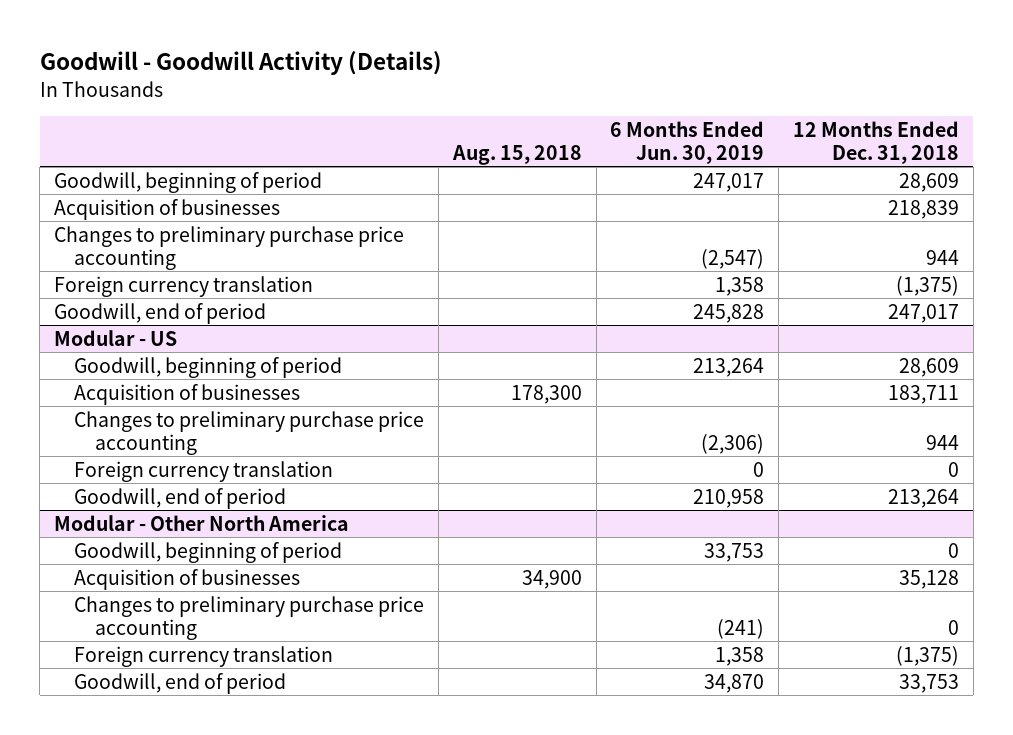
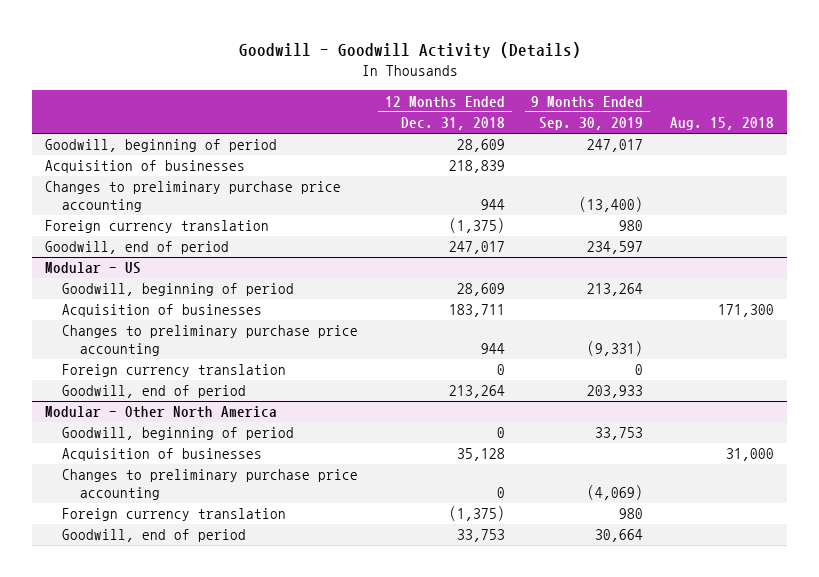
- | Aug. 15, 2018 | 6 Months Ended Jun. 30, 2019 | 12 Months Ended Dec. 31, 2018
+ | 12 Months Ended Dec. 31, 2018 | 9 Months Ended Sep. 30, 2019 | Aug. 15, 2018
@ Modular - US
- Acquisition of businesses | 178,300 | | 183,711
+ Acquisition of businesses | 183,711 | | 171,300
@ Modular - Other North America
- Acquisition of businesses | 34,900 | | 35,128
+ Acquisition of businesses | 35,128 | | 31,000

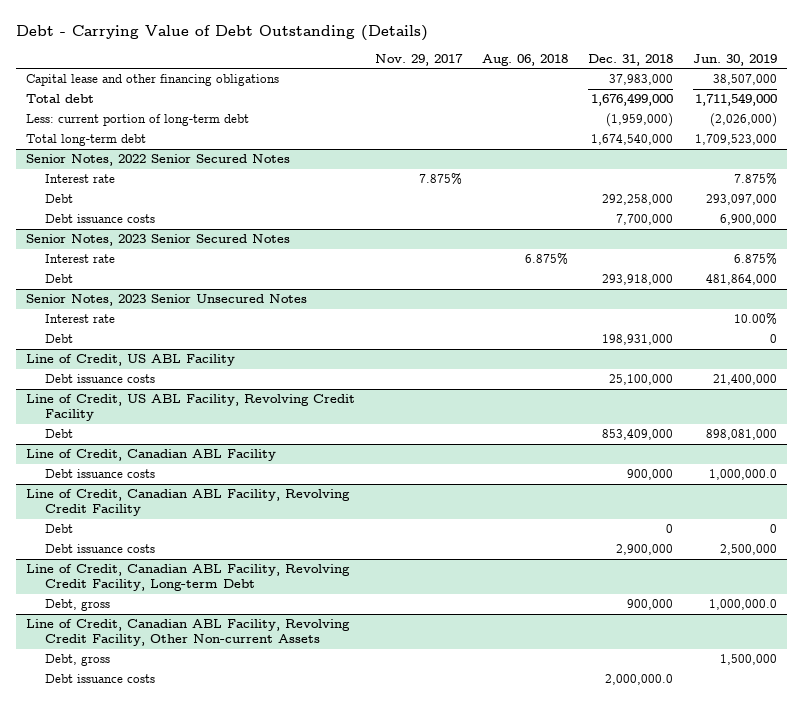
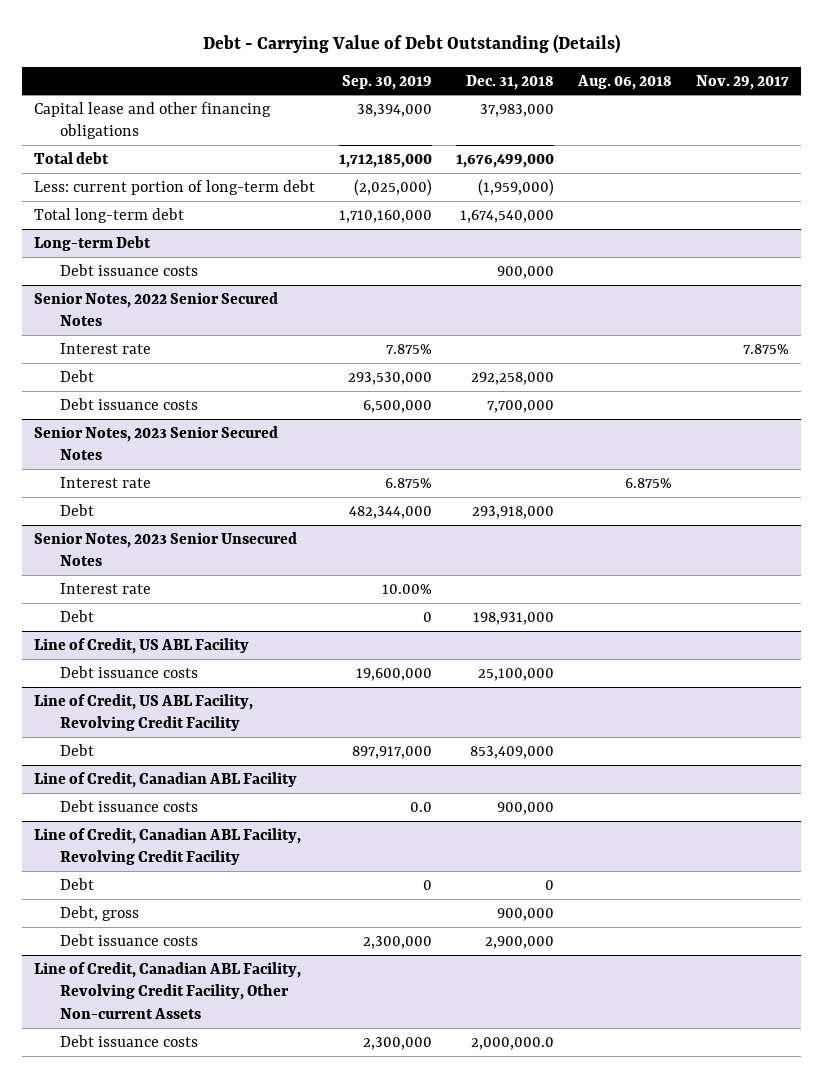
- | Nov. 29, 2017 | Aug. 06, 2018 | Dec. 31, 2018 | Jun. 30, 2019
+ | Sep. 30, 2019 | Dec. 31, 2018 | Aug. 06, 2018 | Nov. 29, 2017
+ Long-term Debt
+ Debt issuance costs | | 900,000 | |
- Line of Credit, Canadian ABL Facility, Revolving Credit Facility, Long-term Debt
@ Line of Credit, Canadian ABL Facility, Revolving Credit Facility
moved down: Debt issuance costs | 2,300,000 | 2,900,000 | |
@ Line of Credit, Canadian ABL Facility, Revolving Credit Facility, Other Non-current Assets
- Debt, gross | | | | 1,500,000

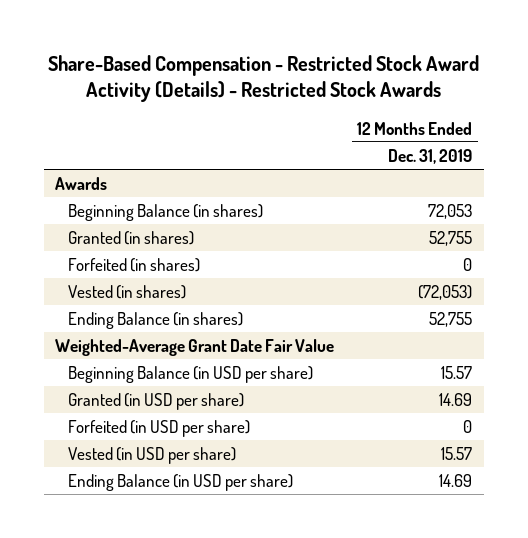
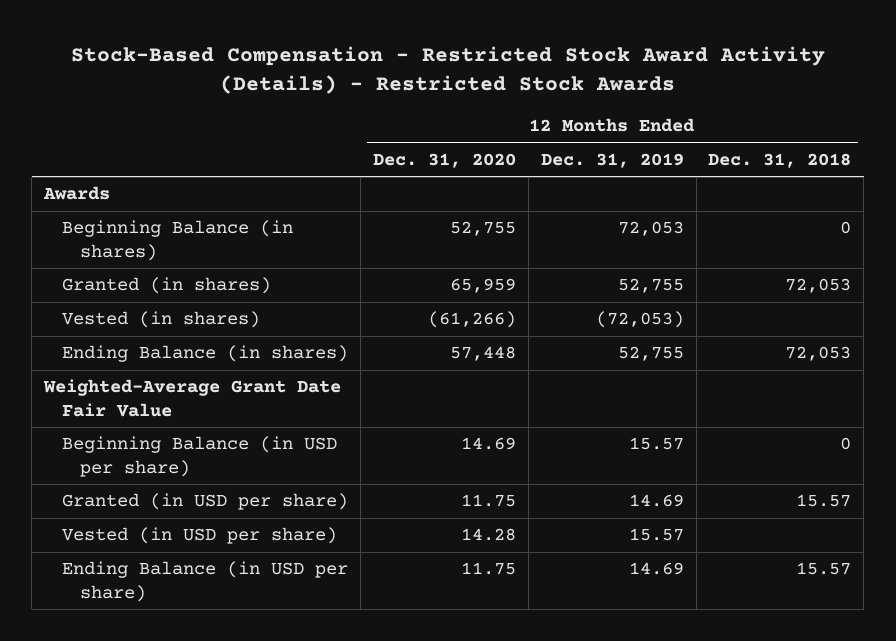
- Share-Based Compensation - Restricted Stock Award Activity (Details) - Restricted Stock Awards
+ Stock-Based Compensation - Restricted Stock Award Activity (Details) - Restricted Stock Awards
- | 12 Months Ended Dec. 31, 2019
+ | 12 Months Ended Dec. 31, 2020 | 12 Months Ended Dec. 31, 2019 | 12 Months Ended Dec. 31, 2018
- Forfeited (in shares) | 0
- Forfeited (in USD per share) | 0

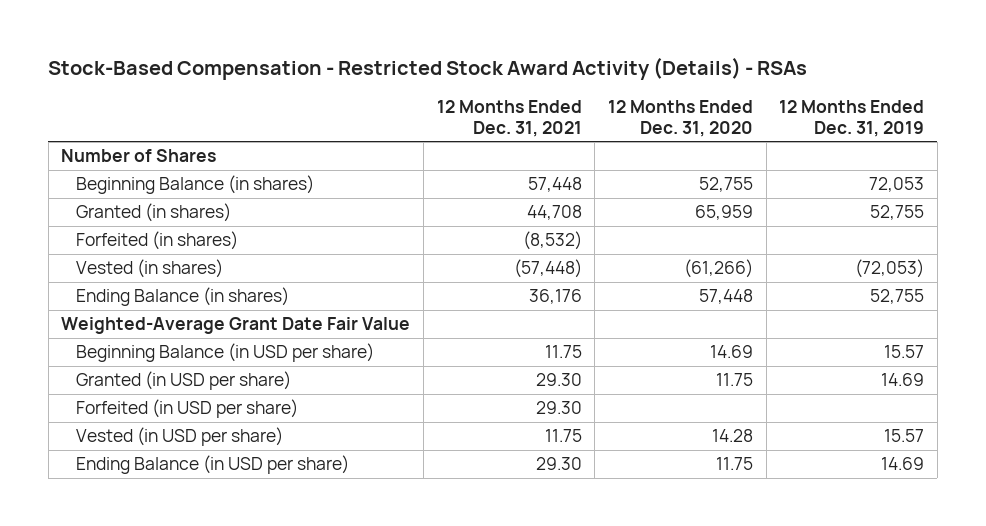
- Stock-Based Compensation - Restricted Stock Award Activity (Details) - Restricted Stock Awards
+ Stock-Based Compensation - Restricted Stock Award Activity (Details) - RSAs
- | 12 Months Ended Dec. 31, 2020 | 12 Months Ended Dec. 31, 2019 | 12 Months Ended Dec. 31, 2018
+ | 12 Months Ended Dec. 31, 2021 | 12 Months Ended Dec. 31, 2020 | 12 Months Ended Dec. 31, 2019
- Awards
+ Number of Shares
+ Forfeited (in shares) | (8,532) | |
+ Forfeited (in USD per share) | 29.30 | |

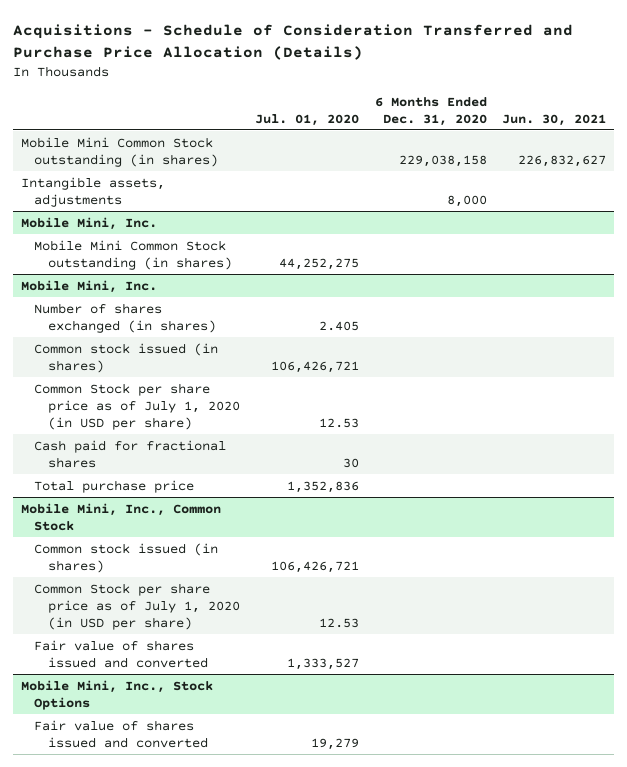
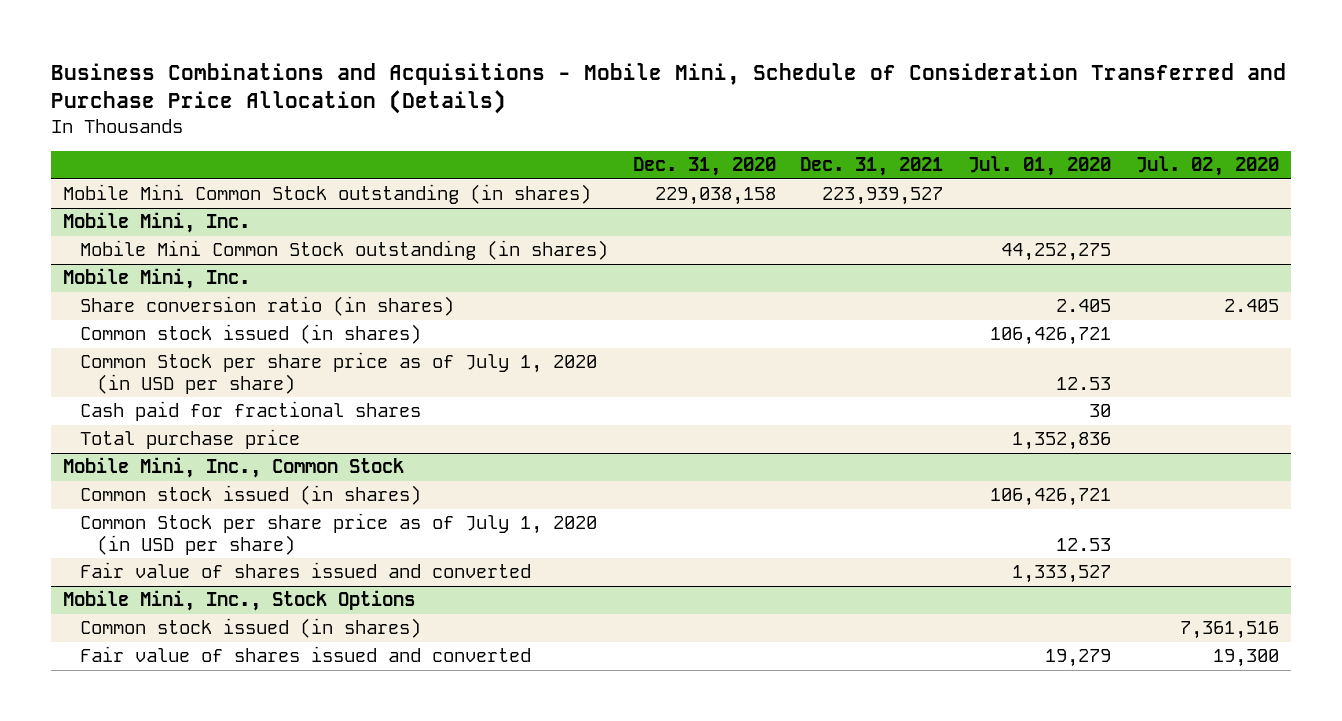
- Acquisitions - Schedule of Consideration Transferred and Purchase Price Allocation (Details)
+ Business Combinations and Acquisitions - Mobile Mini, Schedule of Consideration Transferred and Purchase Price Allocation (Details)
- | Jul. 01, 2020 | 6 Months Ended Dec. 31, 2020 | Jun. 30, 2021
+ | Dec. 31, 2020 | Dec. 31, 2021 | Jul. 01, 2020 | Jul. 02, 2020
- Intangible assets, adjustments | | 8,000 |
@ Mobile Mini, Inc.
- Number of shares exchanged (in shares) | 2.405 | |
+ Share conversion ratio (in shares) | | | 2.405 | 2.405
@ Mobile Mini, Inc., Stock Options
+ Common stock issued (in shares) | | | | 7,361,516

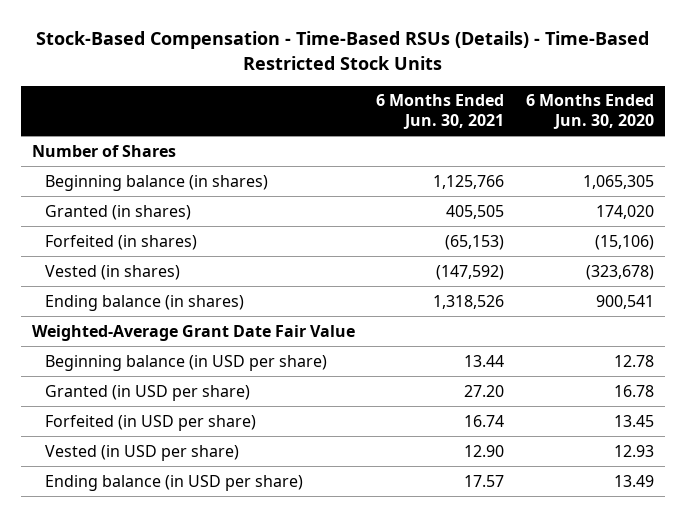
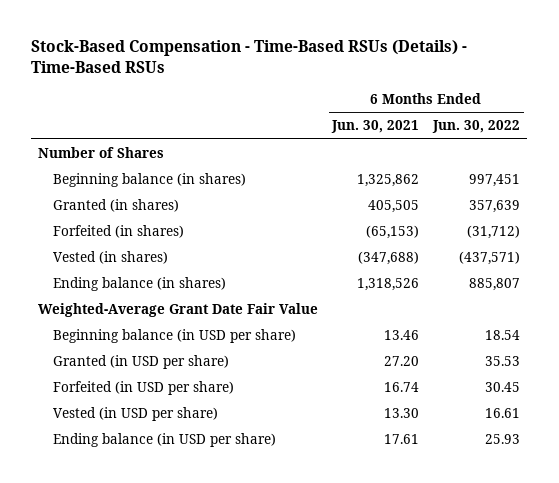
- Stock-Based Compensation - Time-Based RSUs (Details) - Time-Based Restricted Stock Units
+ Stock-Based Compensation - Time-Based RSUs (Details) - Time-Based RSUs
- | 6 Months Ended Jun. 30, 2021 | 6 Months Ended Jun. 30, 2020
+ | 6 Months Ended Jun. 30, 2021 | 6 Months Ended Jun. 30, 2022
- Beginning balance (in shares) | 1,125,766 | 1,065,305
+ Beginning balance (in shares) | 1,325,862 | 997,451
- Vested (in shares) | (147,592) | (323,678)
+ Vested (in shares) | (347,688) | (437,571)
- Beginning balance (in USD per share) | 13.44 | 12.78
+ Beginning balance (in USD per share) | 13.46 | 18.54
- Vested (in USD per share) | 12.90 | 12.93
- Ending balance (in USD per share) | 17.57 | 13.49
+ Vested (in USD per share) | 13.30 | 16.61
+ Ending balance (in USD per share) | 17.61 | 25.93

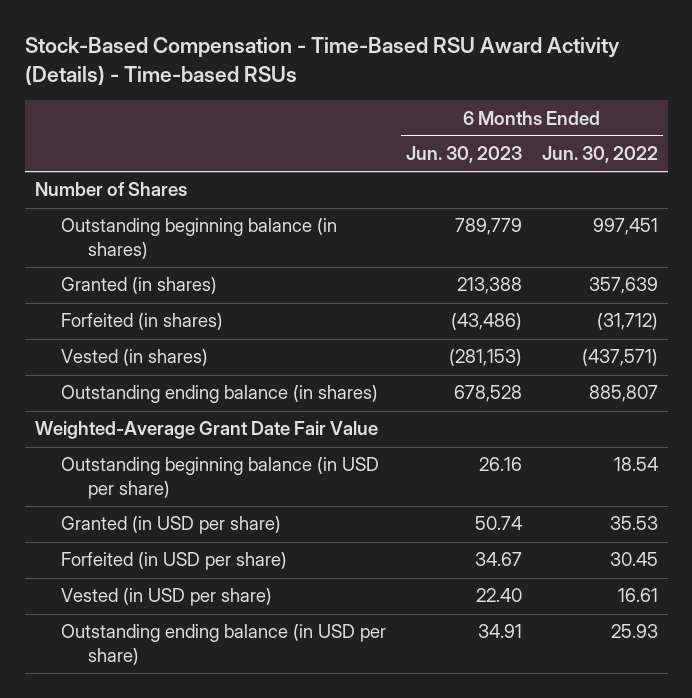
- Stock-Based Compensation - Time-Based RSUs (Details) - Time-Based RSUs
+ Stock-Based Compensation - Time-Based RSU Award Activity (Details) - Time-based RSUs
- | 6 Months Ended Jun. 30, 2021 | 6 Months Ended Jun. 30, 2022
+ | 6 Months Ended Jun. 30, 2023 | 6 Months Ended Jun. 30, 2022
- Beginning balance (in shares) | 1,325,862 | 997,451
+ Outstanding beginning balance (in shares) | 789,779 | 997,451
- Ending balance (in shares) | 1,318,526 | 885,807
+ Outstanding ending balance (in shares) | 678,528 | 885,807
- Beginning balance (in USD per share) | 13.46 | 18.54
+ Outstanding beginning balance (in USD per share) | 26.16 | 18.54
- Ending balance (in USD per share) | 17.61 | 25.93
+ Outstanding ending balance (in USD per share) | 34.91 | 25.93

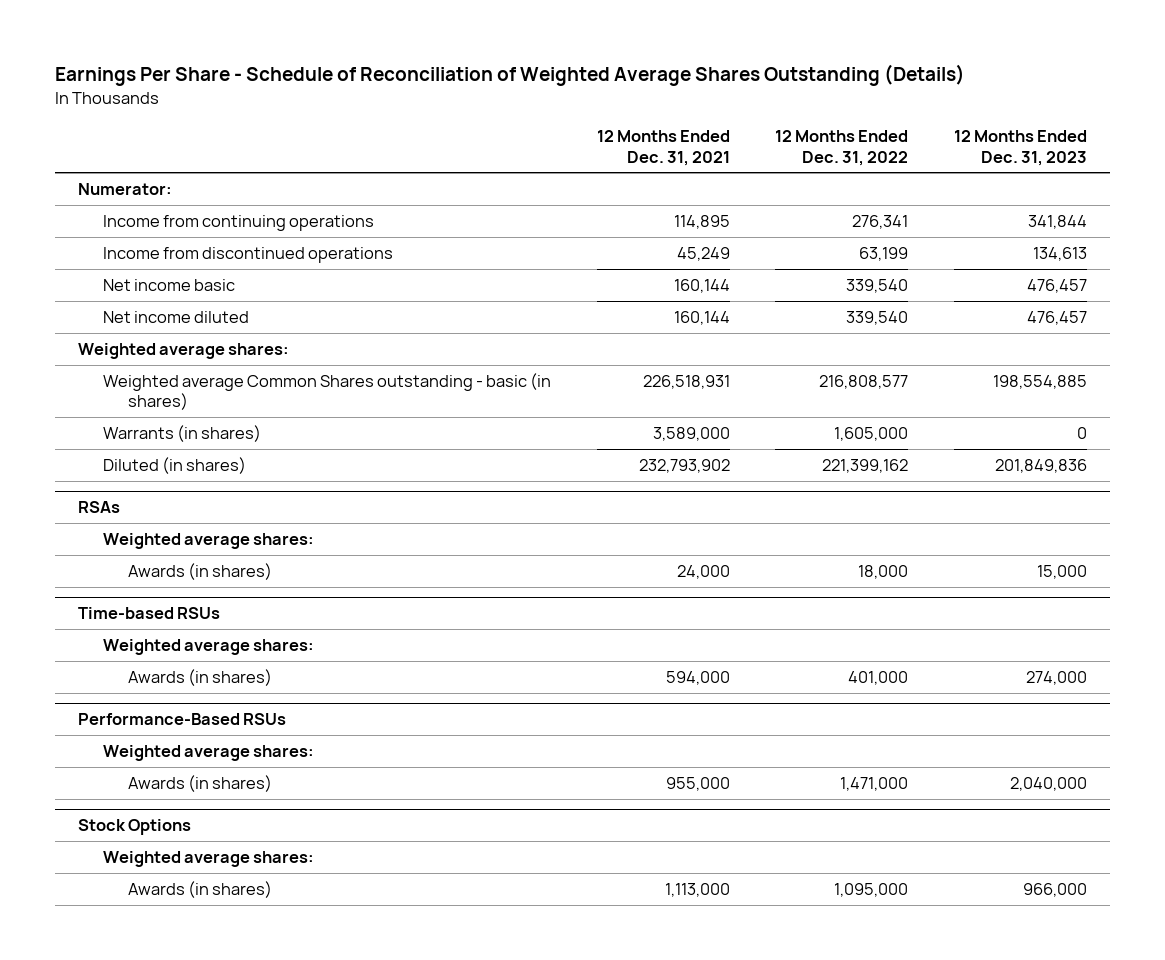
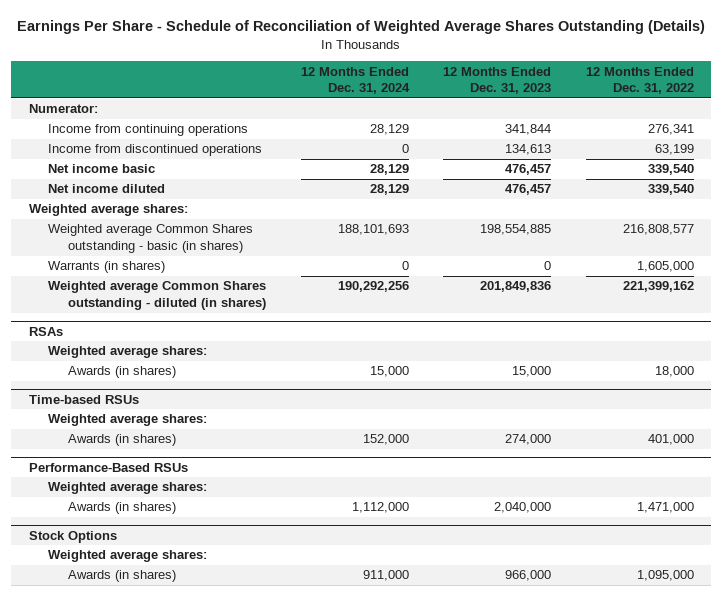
- | 12 Months Ended Dec. 31, 2021 | 12 Months Ended Dec. 31, 2022 | 12 Months Ended Dec. 31, 2023
+ | 12 Months Ended Dec. 31, 2024 | 12 Months Ended Dec. 31, 2023 | 12 Months Ended Dec. 31, 2022
- Diluted (in shares) | 232,793,902 | 221,399,162 | 201,849,836
+ Weighted average Common Shares outstanding - diluted (in shares) | 190,292,256 | 201,849,836 | 221,399,162

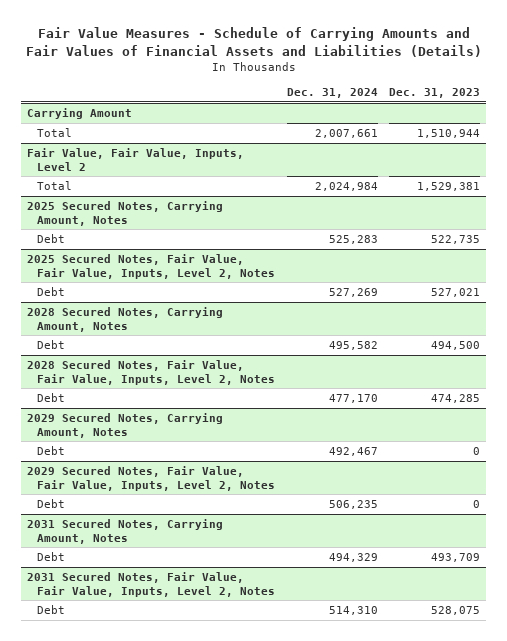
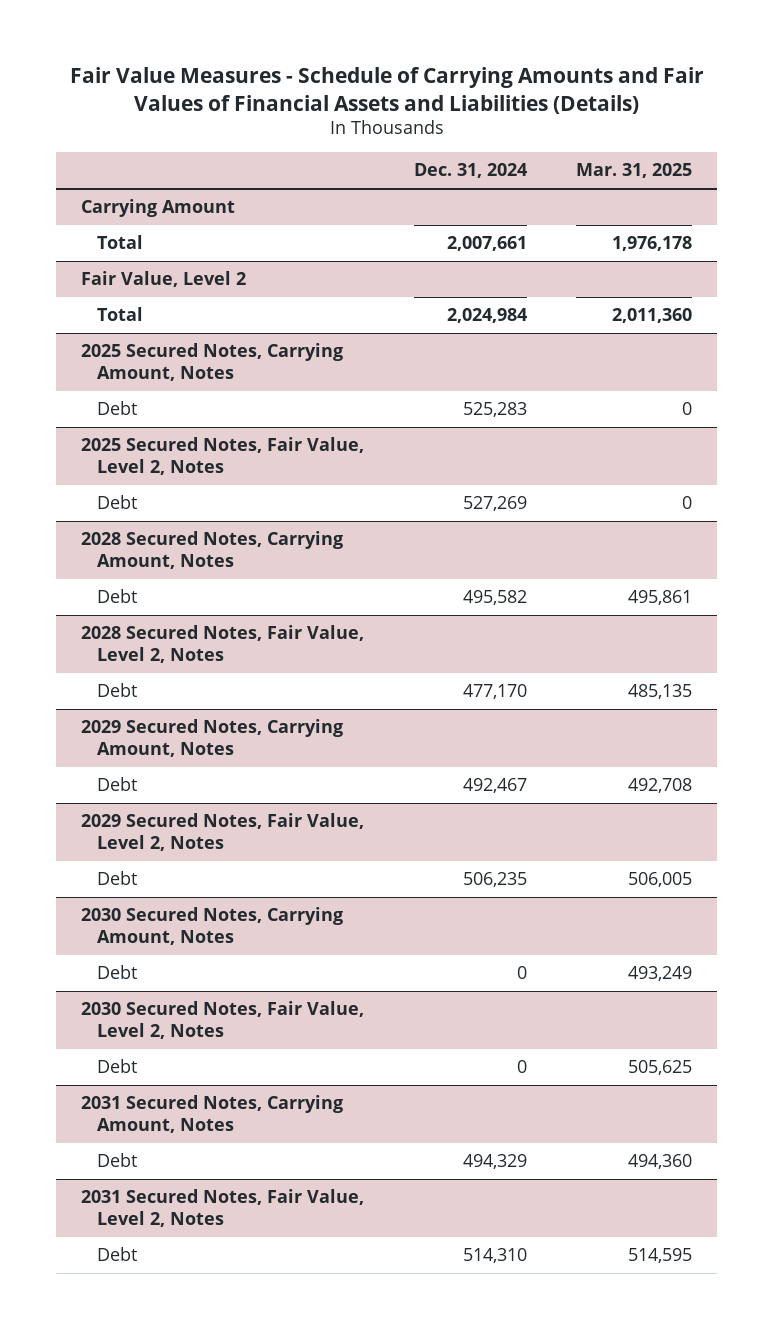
- | Dec. 31, 2024 | Dec. 31, 2023
+ | Dec. 31, 2024 | Mar. 31, 2025
- Fair Value, Fair Value, Inputs, Level 2
+ Fair Value, Level 2
- 2025 Secured Notes, Fair Value, Fair Value, Inputs, Level 2, Notes
+ 2025 Secured Notes, Fair Value, Level 2, Notes
- 2028 Secured Notes, Fair Value, Fair Value, Inputs, Level 2, Notes
+ 2028 Secured Notes, Fair Value, Level 2, Notes
- 2029 Secured Notes, Fair Value, Fair Value, Inputs, Level 2, Notes
+ 2029 Secured Notes, Fair Value, Level 2, Notes
+ 2030 Secured Notes, Carrying Amount, Notes
+ Debt | 0 | 493,249
+ 2030 Secured Notes, Fair Value, Level 2, Notes
+ Debt | 0 | 505,625
- 2031 Secured Notes, Fair Value, Fair Value, Inputs, Level 2, Notes
+ 2031 Secured Notes, Fair Value, Level 2, Notes

